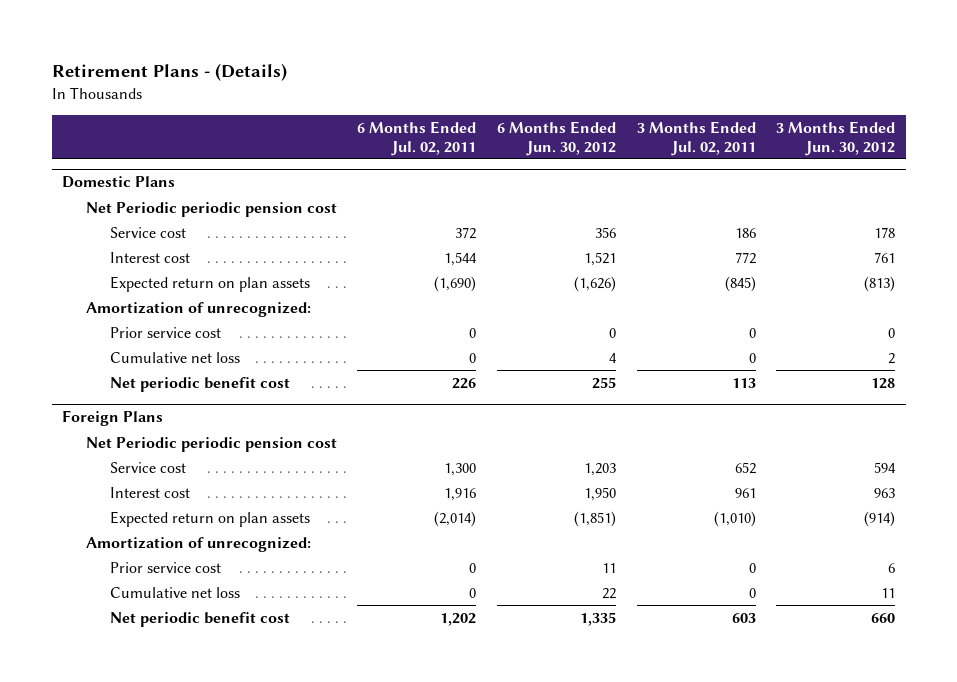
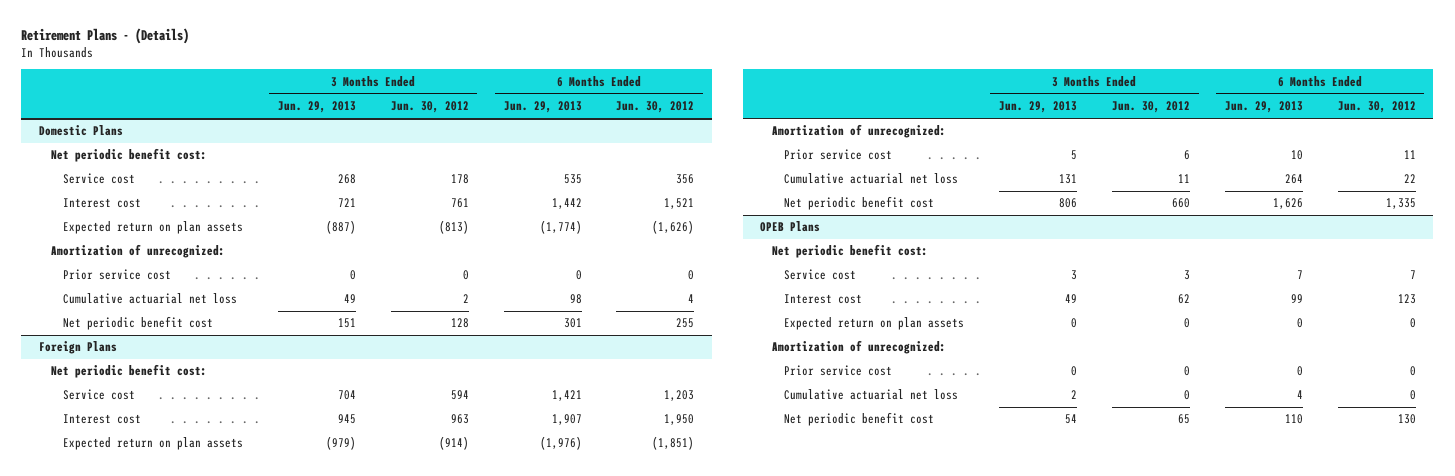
- | 6 Months Ended Jul. 02, 2011 | 6 Months Ended Jun. 30, 2012 | 3 Months Ended Jul. 02, 2011 | 3 Months Ended Jun. 30, 2012
+ | 3 Months Ended Jun. 29, 2013 | 3 Months Ended Jun. 30, 2012 | 6 Months Ended Jun. 29, 2013 | 6 Months Ended Jun. 30, 2012
@ Domestic Plans
- Net Periodic periodic pension cost
+ Net periodic benefit cost:
- Cumulative net loss | 0 | 4 | 0 | 2
+ Cumulative actuarial net loss | 49 | 2 | 98 | 4
@ Foreign Plans
- Net Periodic periodic pension cost
+ Net periodic benefit cost:
- Cumulative net loss | 0 | 22 | 0 | 11
+ Cumulative actuarial net loss | 131 | 11 | 264 | 22
+ OPEB Plans
+ Net periodic benefit cost:
+ Service cost | 3 | 3 | 7 | 7
+ Interest cost | 49 | 62 | 99 | 123
+ Expected return on plan assets | 0 | 0 | 0 | 0
+ Amortization of unrecognized:
+ Prior service cost | 0 | 0 | 0 | 0
+ Cumulative actuarial net loss | 2 | 0 | 4 | 0
+ Net periodic benefit cost | 54 | 65 | 110 | 130

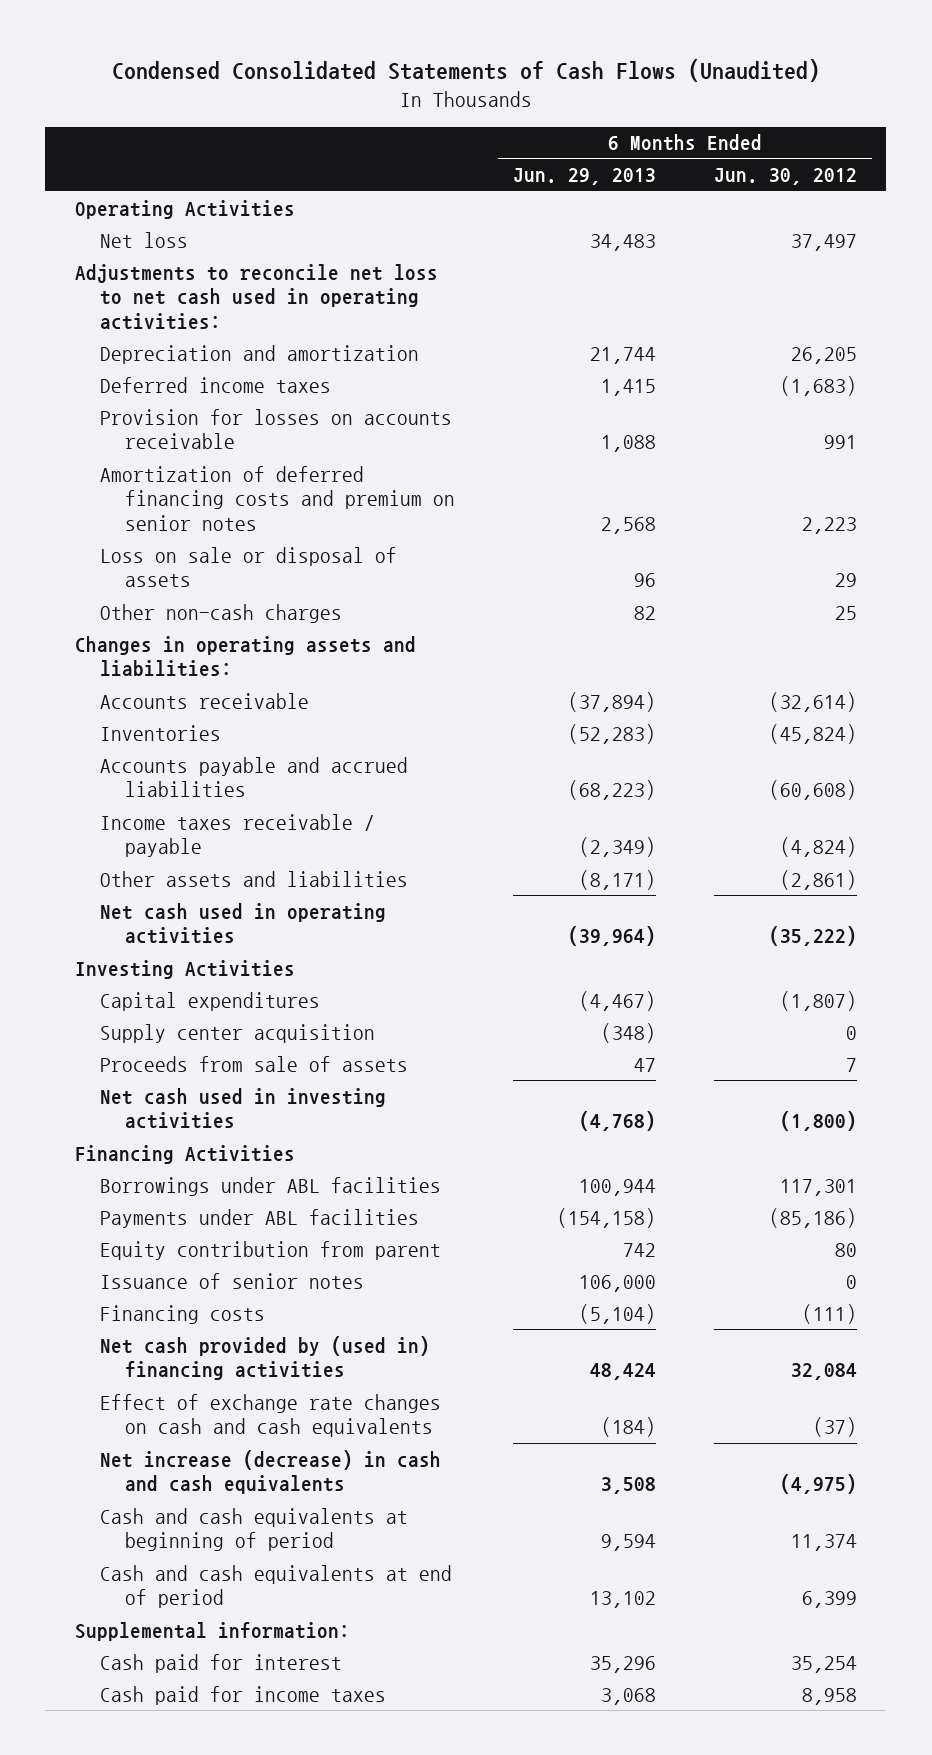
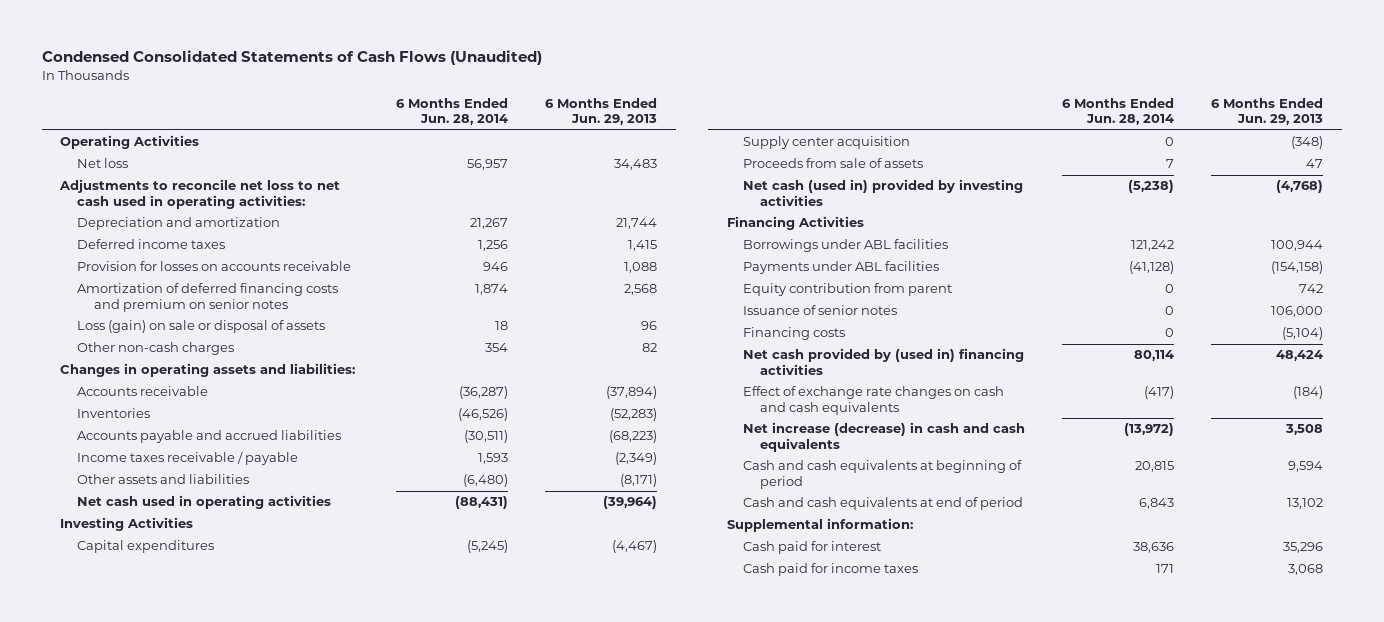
- | 6 Months Ended Jun. 29, 2013 | 6 Months Ended Jun. 30, 2012
+ | 6 Months Ended Jun. 28, 2014 | 6 Months Ended Jun. 29, 2013
- Loss on sale or disposal of assets | 96 | 29
+ Loss (gain) on sale or disposal of assets | 18 | 96
- Net cash used in investing activities | (4,768) | (1,800)
+ Net cash (used in) provided by investing activities | (5,238) | (4,768)

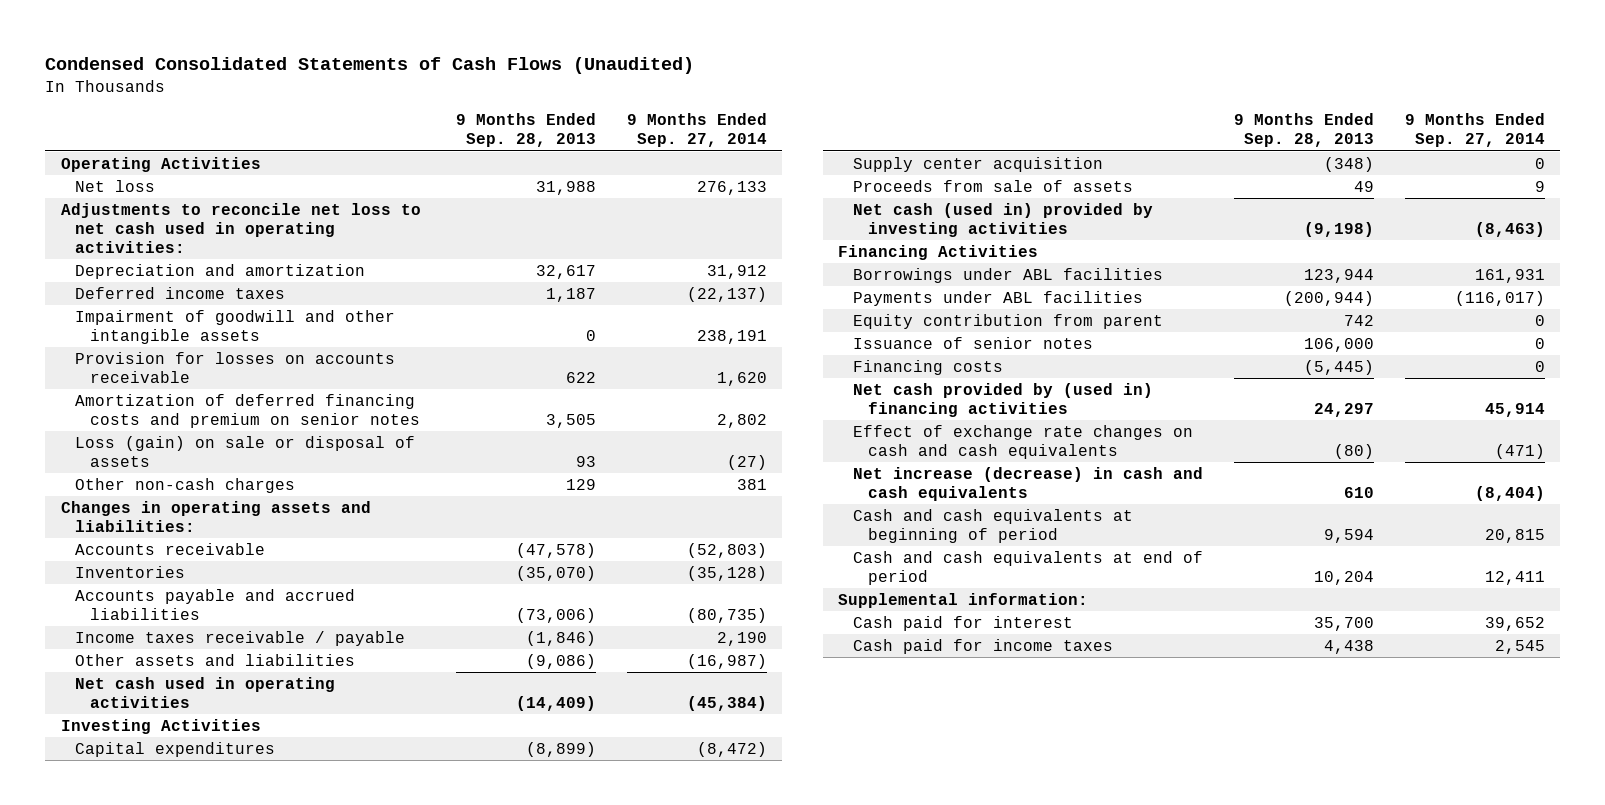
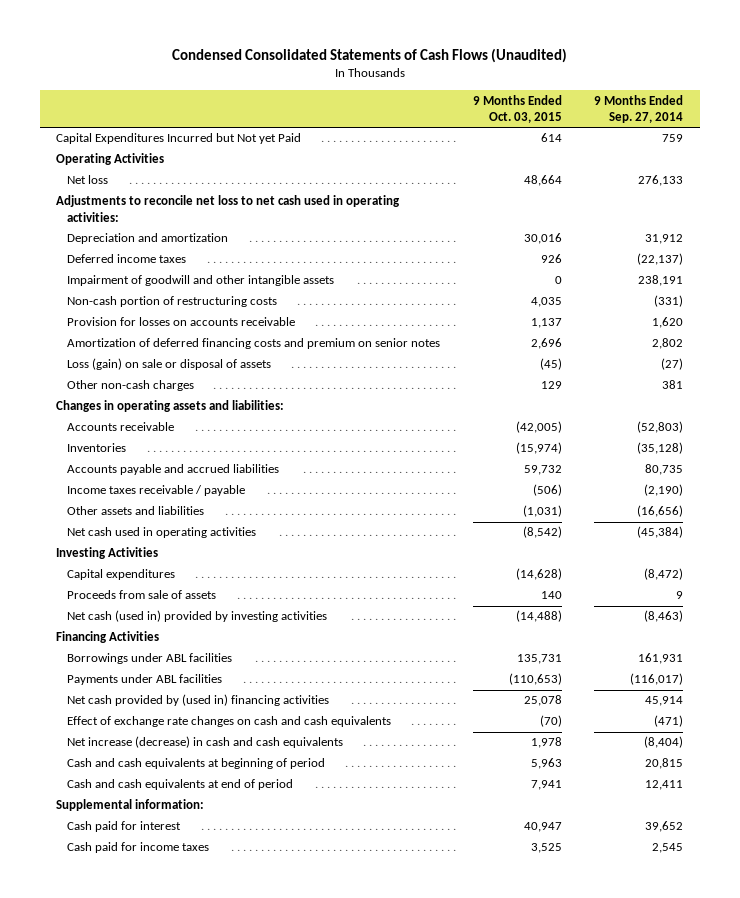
- | 9 Months Ended Sep. 28, 2013 | 9 Months Ended Sep. 27, 2014
+ | 9 Months Ended Oct. 03, 2015 | 9 Months Ended Sep. 27, 2014
+ Capital Expenditures Incurred but Not yet Paid | 614 | 759
+ Non-cash portion of restructuring costs | 4,035 | (331)
- Accounts payable and accrued liabilities | (73,006) | (80,735)
- Income taxes receivable / payable | (1,846) | 2,190
- Other assets and liabilities | (9,086) | (16,987)
+ Accounts payable and accrued liabilities | 59,732 | 80,735
+ Income taxes receivable / payable | (506) | (2,190)
+ Other assets and liabilities | (1,031) | (16,656)
- Supply center acquisition | (348) | 0
- Equity contribution from parent | 742 | 0
- Issuance of senior notes | 106,000 | 0
- Financing costs | (5,445) | 0

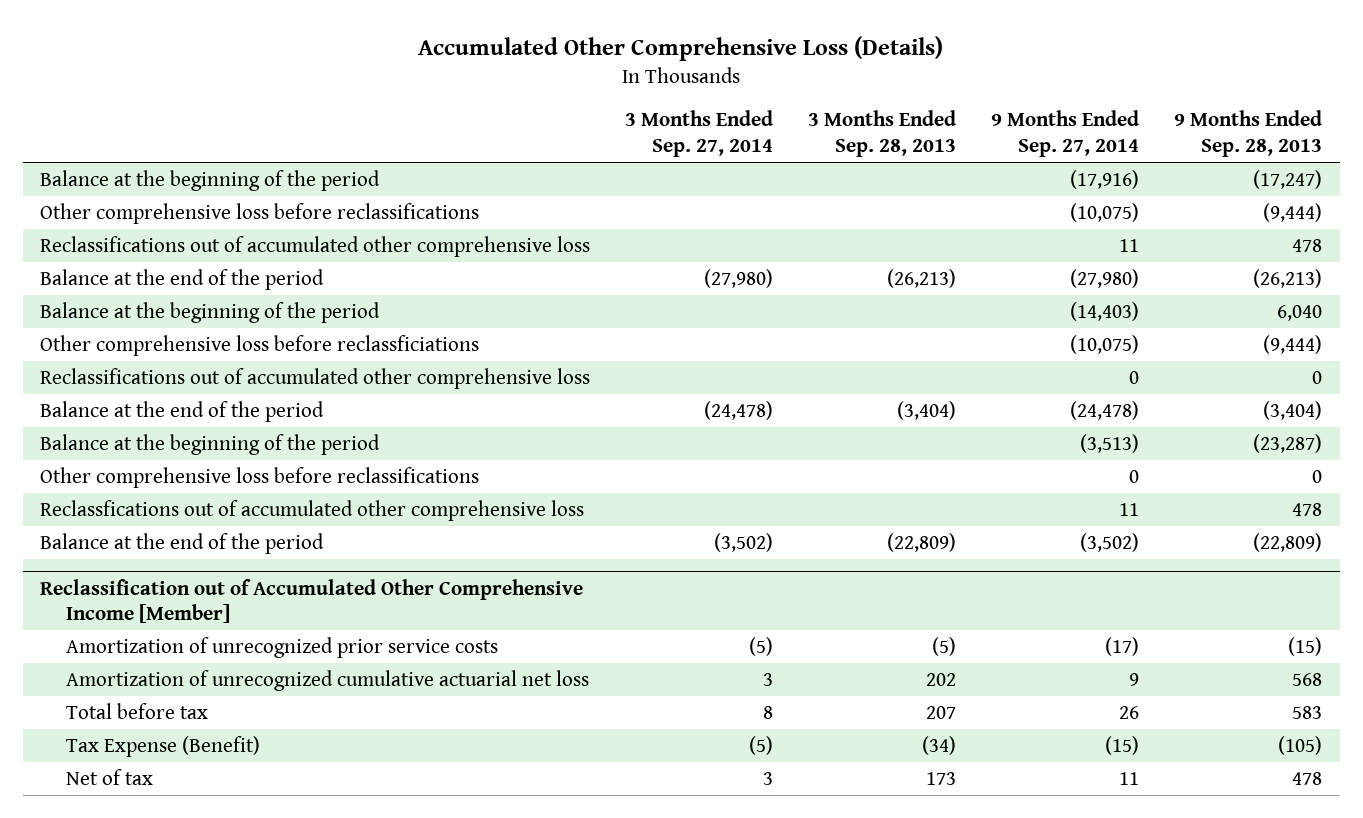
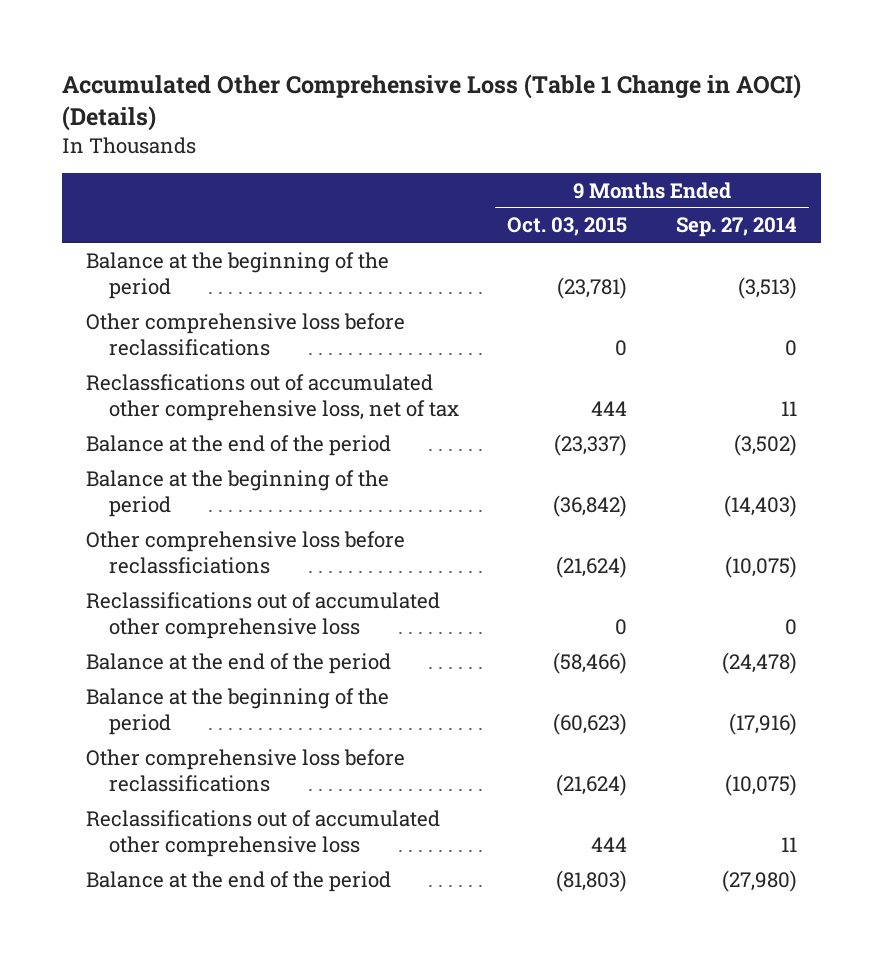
- Accumulated Other Comprehensive Loss (Details)
+ Accumulated Other Comprehensive Loss (Table 1 Change in AOCI) (Details)
- | 3 Months Ended Sep. 27, 2014 | 3 Months Ended Sep. 28, 2013 | 9 Months Ended Sep. 27, 2014 | 9 Months Ended Sep. 28, 2013
+ | 9 Months Ended Oct. 03, 2015 | 9 Months Ended Sep. 27, 2014
moved up: Balance at the beginning of the period | (23,781) | (3,513)
moved up: Other comprehensive loss before reclassifications | 0 | 0
+ Reclassfications out of accumulated other comprehensive loss, net of tax | 444 | 11
moved up: Balance at the end of the period | (23,337) | (3,502)
- Reclassfications out of accumulated other comprehensive loss | | | 11 | 478
- Reclassification out of Accumulated Other Comprehensive Income [Member]
- Amortization of unrecognized prior service costs | (5) | (5) | (17) | (15)
- Amortization of unrecognized cumulative actuarial net loss | 3 | 202 | 9 | 568
- Total before tax | 8 | 207 | 26 | 583
- Tax Expense (Benefit) | (5) | (34) | (15) | (105)
- Net of tax | 3 | 173 | 11 | 478
moved down: Balance at the beginning of the period | (60,623) | (17,916)
moved down: Other comprehensive loss before reclassifications | (21,624) | (10,075)
moved down: Reclassifications out of accumulated other comprehensive loss | 444 | 11
moved down: Balance at the end of the period | (81,803) | (27,980)

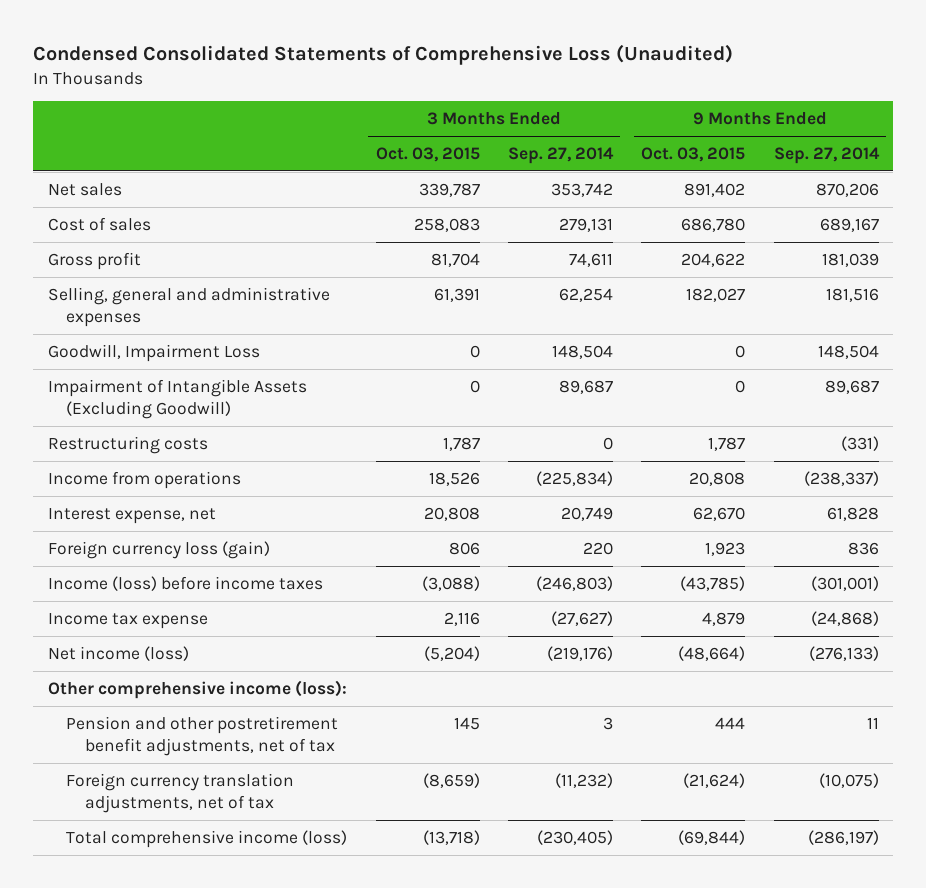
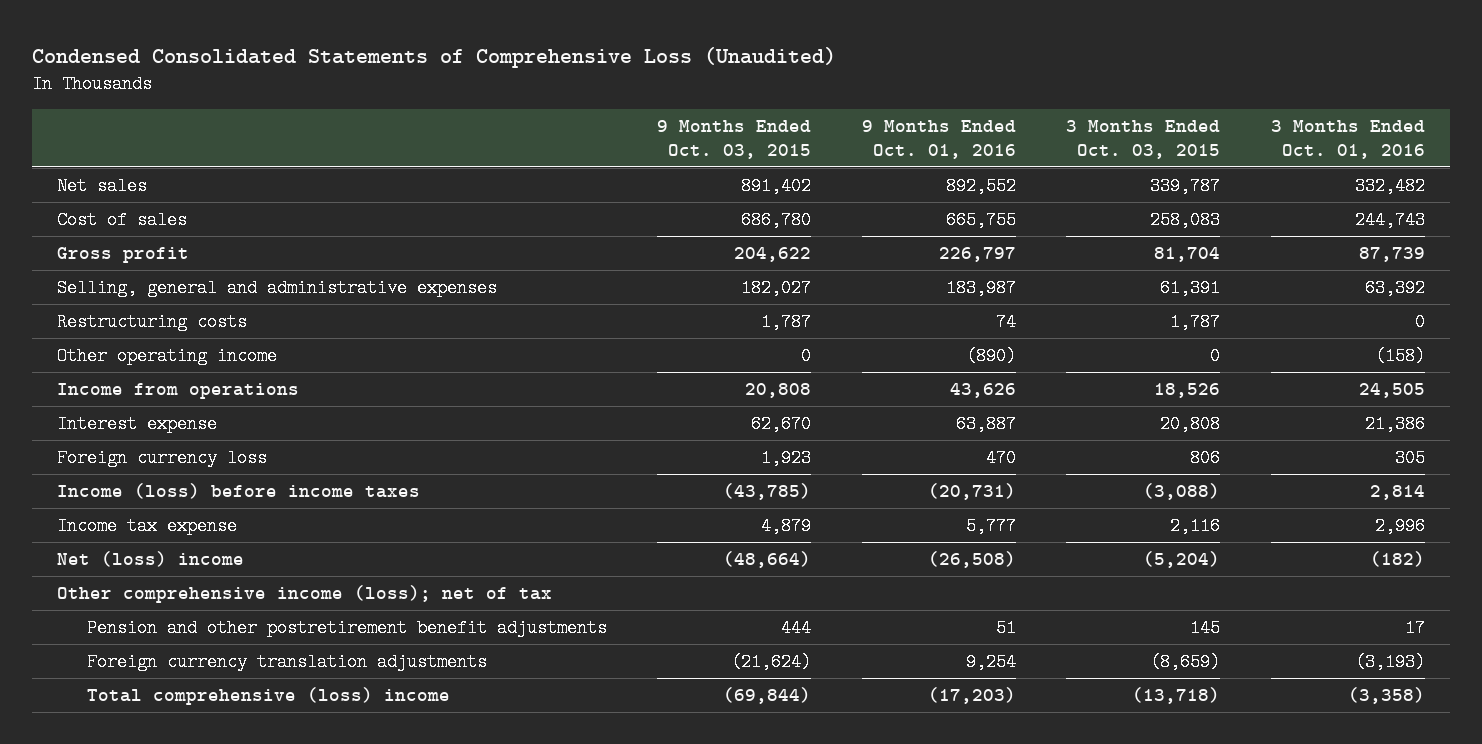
- | 3 Months Ended Oct. 03, 2015 | 3 Months Ended Sep. 27, 2014 | 9 Months Ended Oct. 03, 2015 | 9 Months Ended Sep. 27, 2014
+ | 9 Months Ended Oct. 03, 2015 | 9 Months Ended Oct. 01, 2016 | 3 Months Ended Oct. 03, 2015 | 3 Months Ended Oct. 01, 2016
- Goodwill, Impairment Loss | 0 | 148,504 | 0 | 148,504
- Impairment of Intangible Assets (Excluding Goodwill) | 0 | 89,687 | 0 | 89,687
+ Other operating income | 0 | (890) | 0 | (158)
- Interest expense, net | 20,808 | 20,749 | 62,670 | 61,828
- Foreign currency loss (gain) | 806 | 220 | 1,923 | 836
+ Interest expense | 62,670 | 63,887 | 20,808 | 21,386
+ Foreign currency loss | 1,923 | 470 | 806 | 305
- Net income (loss) | (5,204) | (219,176) | (48,664) | (276,133)
- Other comprehensive income (loss):
- Pension and other postretirement benefit adjustments, net of tax | 145 | 3 | 444 | 11
- Foreign currency translation adjustments, net of tax | (8,659) | (11,232) | (21,624) | (10,075)
- Total comprehensive income (loss) | (13,718) | (230,405) | (69,844) | (286,197)
+ Net (loss) income | (48,664) | (26,508) | (5,204) | (182)
+ Other comprehensive income (loss); net of tax
+ Pension and other postretirement benefit adjustments | 444 | 51 | 145 | 17
+ Foreign currency translation adjustments | (21,624) | 9,254 | (8,659) | (3,193)
+ Total comprehensive (loss) income | (69,844) | (17,203) | (13,718) | (3,358)

